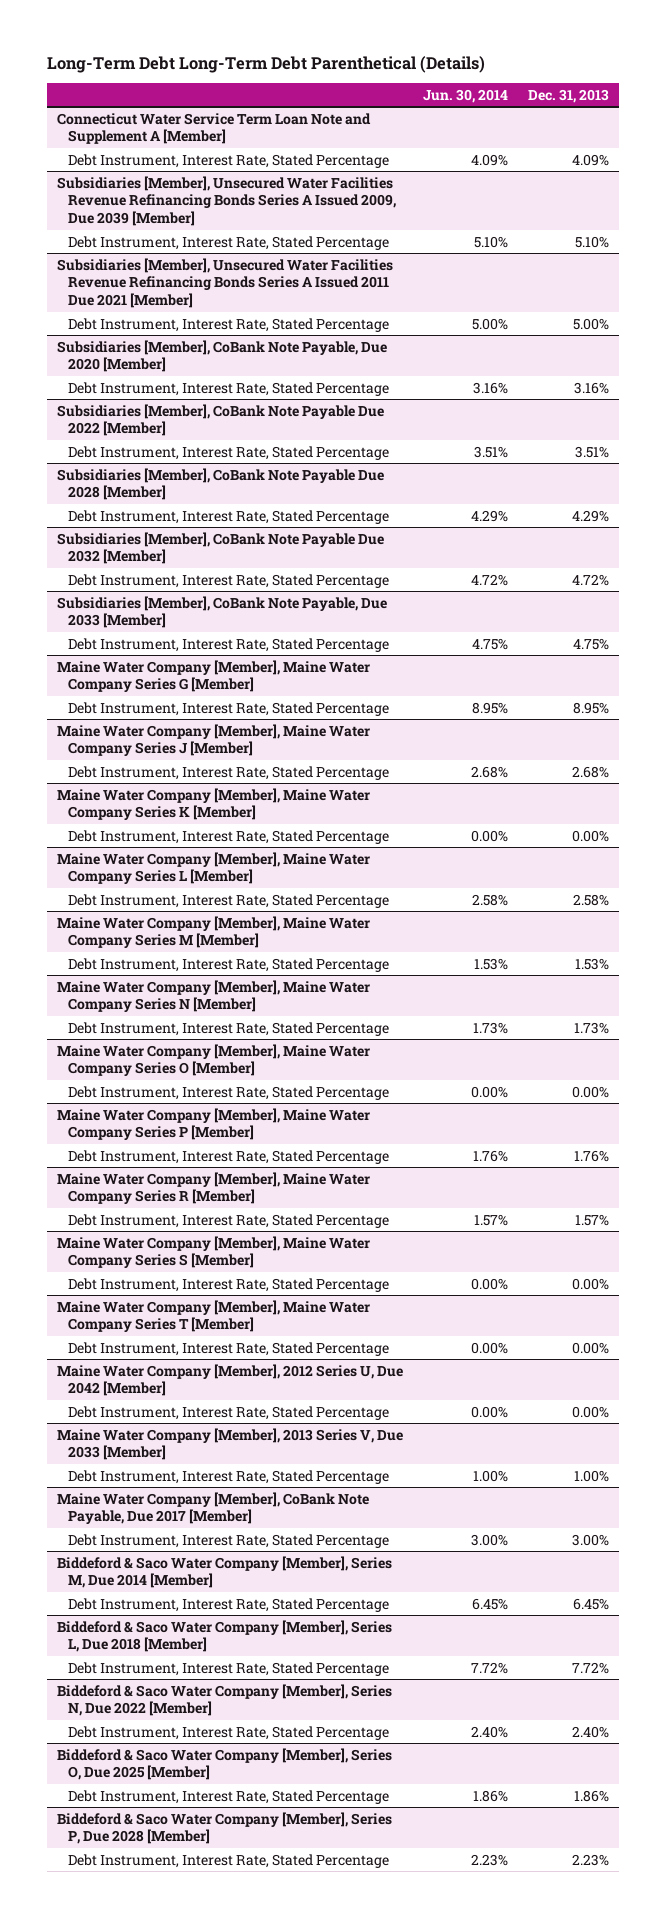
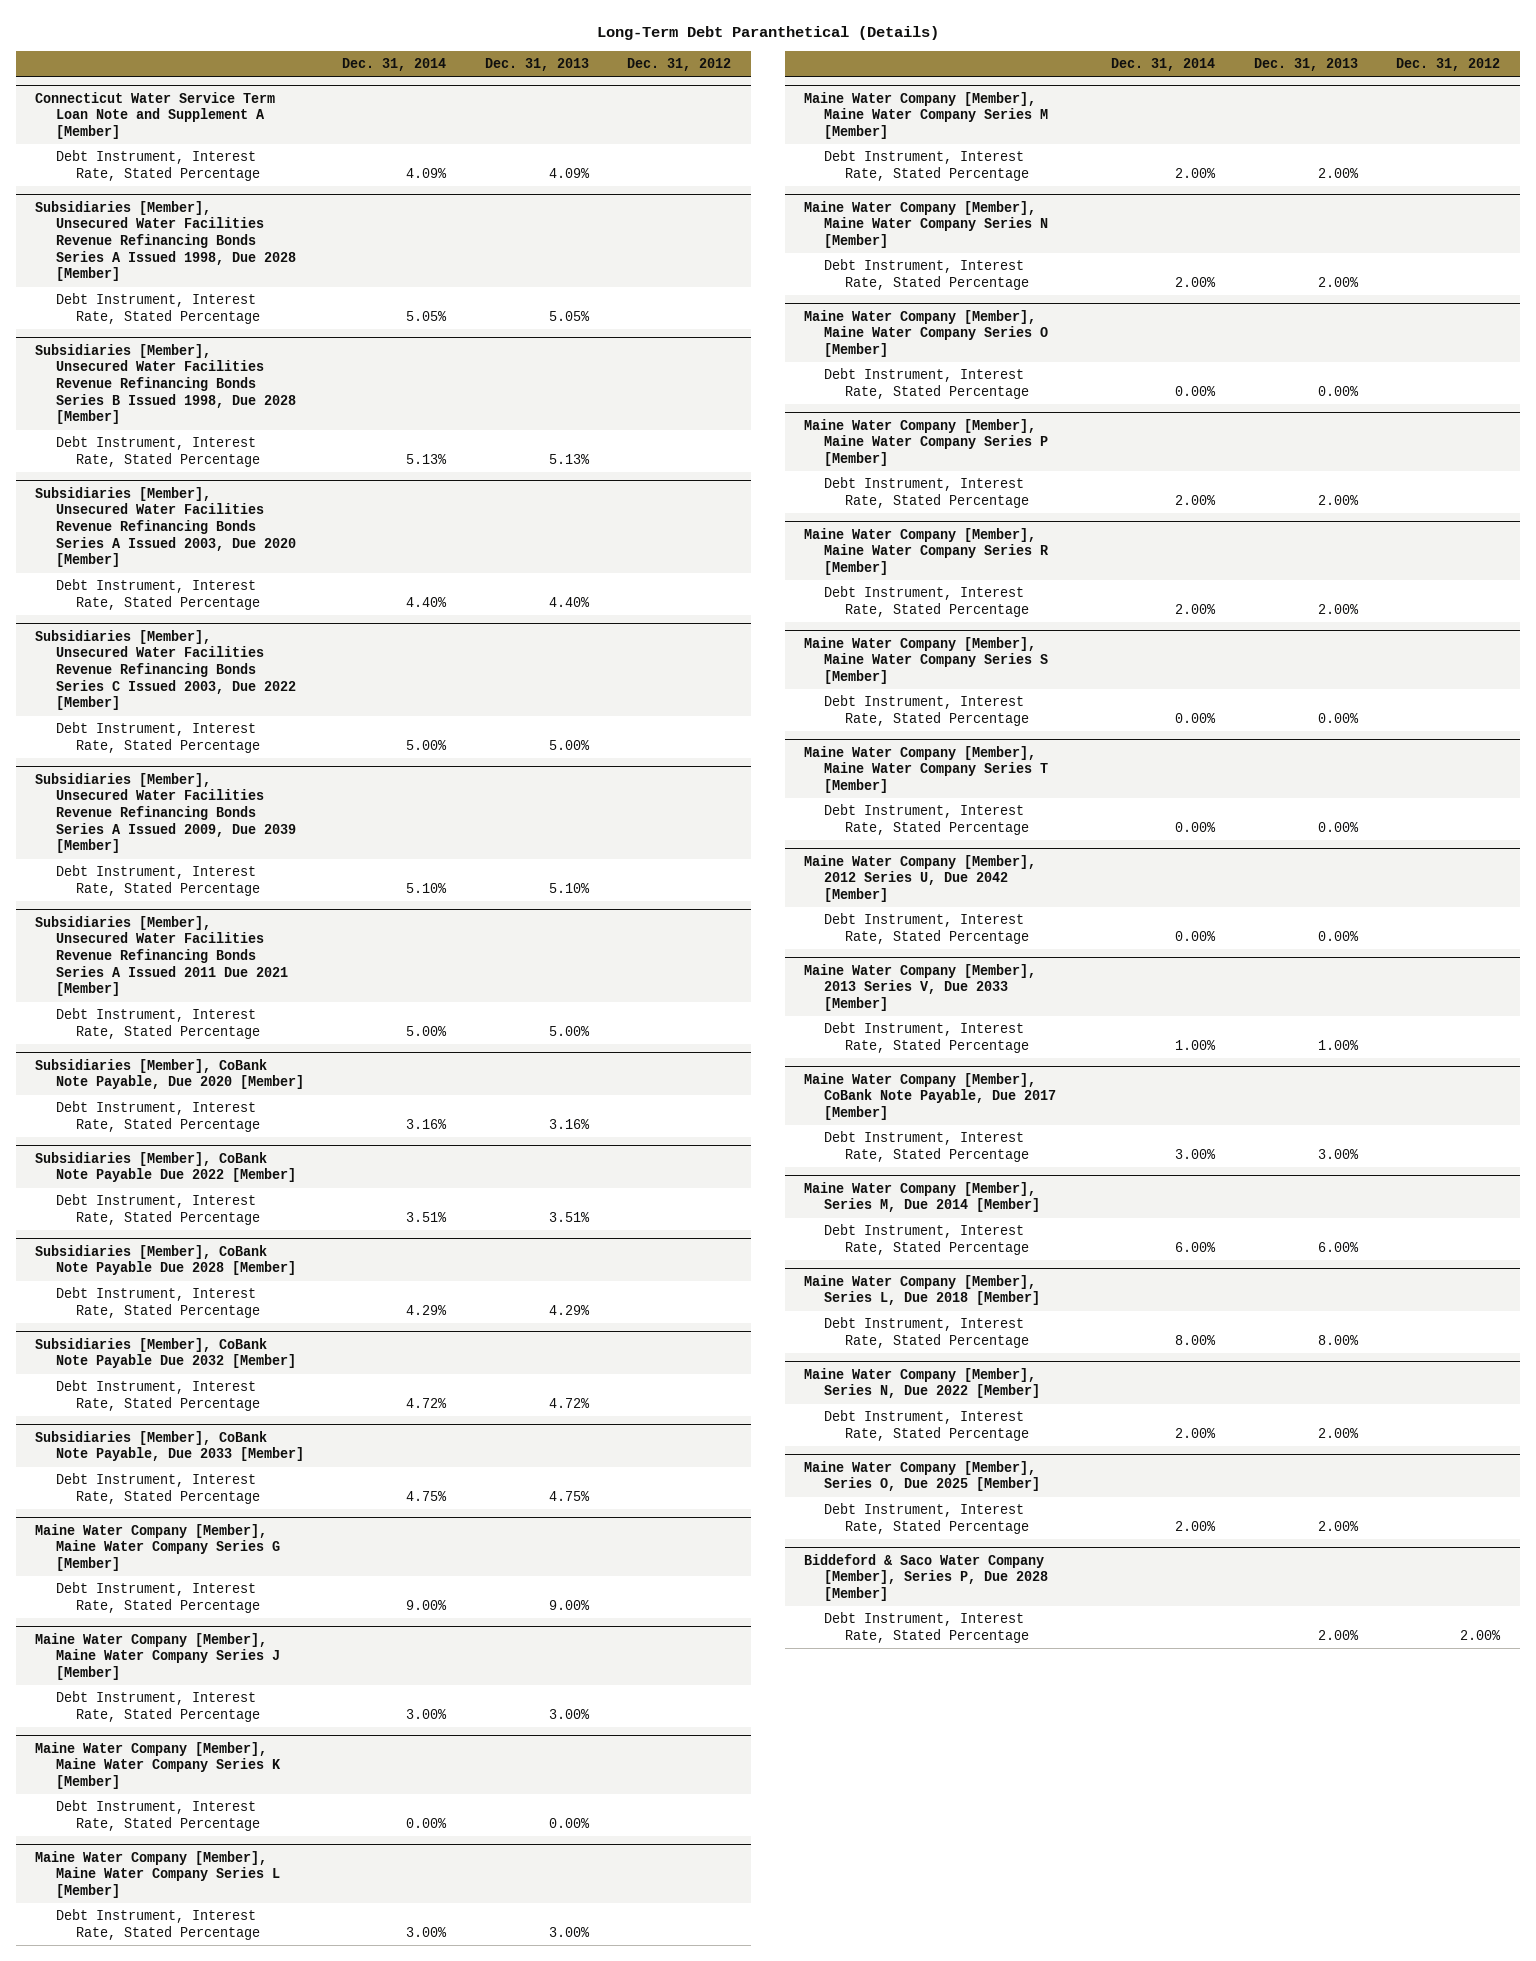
- Long-Term Debt Long-Term Debt Parenthetical (Details)
+ Long-Term Debt Paranthetical (Details)
- | Jun. 30, 2014 | Dec. 31, 2013
+ | Dec. 31, 2014 | Dec. 31, 2013 | Dec. 31, 2012
+ Subsidiaries [Member], Unsecured Water Facilities Revenue Refinancing Bonds Series A Issued 1998, Due 2028 [Member]
+ Debt Instrument, Interest Rate, Stated Percentage | 5.05% | 5.05% |
+ Subsidiaries [Member], Unsecured Water Facilities Revenue Refinancing Bonds Series B Issued 1998, Due 2028 [Member]
+ Debt Instrument, Interest Rate, Stated Percentage | 5.13% | 5.13% |
+ Subsidiaries [Member], Unsecured Water Facilities Revenue Refinancing Bonds Series A Issued 2003, Due 2020 [Member]
+ Debt Instrument, Interest Rate, Stated Percentage | 4.40% | 4.40% |
+ Subsidiaries [Member], Unsecured Water Facilities Revenue Refinancing Bonds Series C Issued 2003, Due 2022 [Member]
+ Debt Instrument, Interest Rate, Stated Percentage | 5.00% | 5.00% |
@ Maine Water Company [Member], Maine Water Company Series G [Member]
- Debt Instrument, Interest Rate, Stated Percentage | 8.95% | 8.95%
+ Debt Instrument, Interest Rate, Stated Percentage | 9.00% | 9.00% |
@ Maine Water Company [Member], Maine Water Company Series J [Member]
- Debt Instrument, Interest Rate, Stated Percentage | 2.68% | 2.68%
+ Debt Instrument, Interest Rate, Stated Percentage | 3.00% | 3.00% |
@ Maine Water Company [Member], Maine Water Company Series L [Member]
- Debt Instrument, Interest Rate, Stated Percentage | 2.58% | 2.58%
+ Debt Instrument, Interest Rate, Stated Percentage | 3.00% | 3.00% |
@ Maine Water Company [Member], Maine Water Company Series M [Member]
- Debt Instrument, Interest Rate, Stated Percentage | 1.53% | 1.53%
+ Debt Instrument, Interest Rate, Stated Percentage | 2.00% | 2.00% |
@ Maine Water Company [Member], Maine Water Company Series N [Member]
- Debt Instrument, Interest Rate, Stated Percentage | 1.73% | 1.73%
+ Debt Instrument, Interest Rate, Stated Percentage | 2.00% | 2.00% |
@ Maine Water Company [Member], Maine Water Company Series P [Member]
- Debt Instrument, Interest Rate, Stated Percentage | 1.76% | 1.76%
+ Debt Instrument, Interest Rate, Stated Percentage | 2.00% | 2.00% |
@ Maine Water Company [Member], Maine Water Company Series R [Member]
- Debt Instrument, Interest Rate, Stated Percentage | 1.57% | 1.57%
+ Debt Instrument, Interest Rate, Stated Percentage | 2.00% | 2.00% |
- Biddeford & Saco Water Company [Member], Series M, Due 2014 [Member]
- Debt Instrument, Interest Rate, Stated Percentage | 6.45% | 6.45%
- Biddeford & Saco Water Company [Member], Series L, Due 2018 [Member]
- Debt Instrument, Interest Rate, Stated Percentage | 7.72% | 7.72%
- Biddeford & Saco Water Company [Member], Series N, Due 2022 [Member]
- Debt Instrument, Interest Rate, Stated Percentage | 2.40% | 2.40%
- Biddeford & Saco Water Company [Member], Series O, Due 2025 [Member]
- Debt Instrument, Interest Rate, Stated Percentage | 1.86% | 1.86%
+ Maine Water Company [Member], Series M, Due 2014 [Member]
+ Debt Instrument, Interest Rate, Stated Percentage | 6.00% | 6.00% |
+ Maine Water Company [Member], Series L, Due 2018 [Member]
+ Debt Instrument, Interest Rate, Stated Percentage | 8.00% | 8.00% |
+ Maine Water Company [Member], Series N, Due 2022 [Member]
+ Debt Instrument, Interest Rate, Stated Percentage | 2.00% | 2.00% |
+ Maine Water Company [Member], Series O, Due 2025 [Member]
+ Debt Instrument, Interest Rate, Stated Percentage | 2.00% | 2.00% |
@ Biddeford & Saco Water Company [Member], Series P, Due 2028 [Member]
- Debt Instrument, Interest Rate, Stated Percentage | 2.23% | 2.23%
+ Debt Instrument, Interest Rate, Stated Percentage | | 2.00% | 2.00%

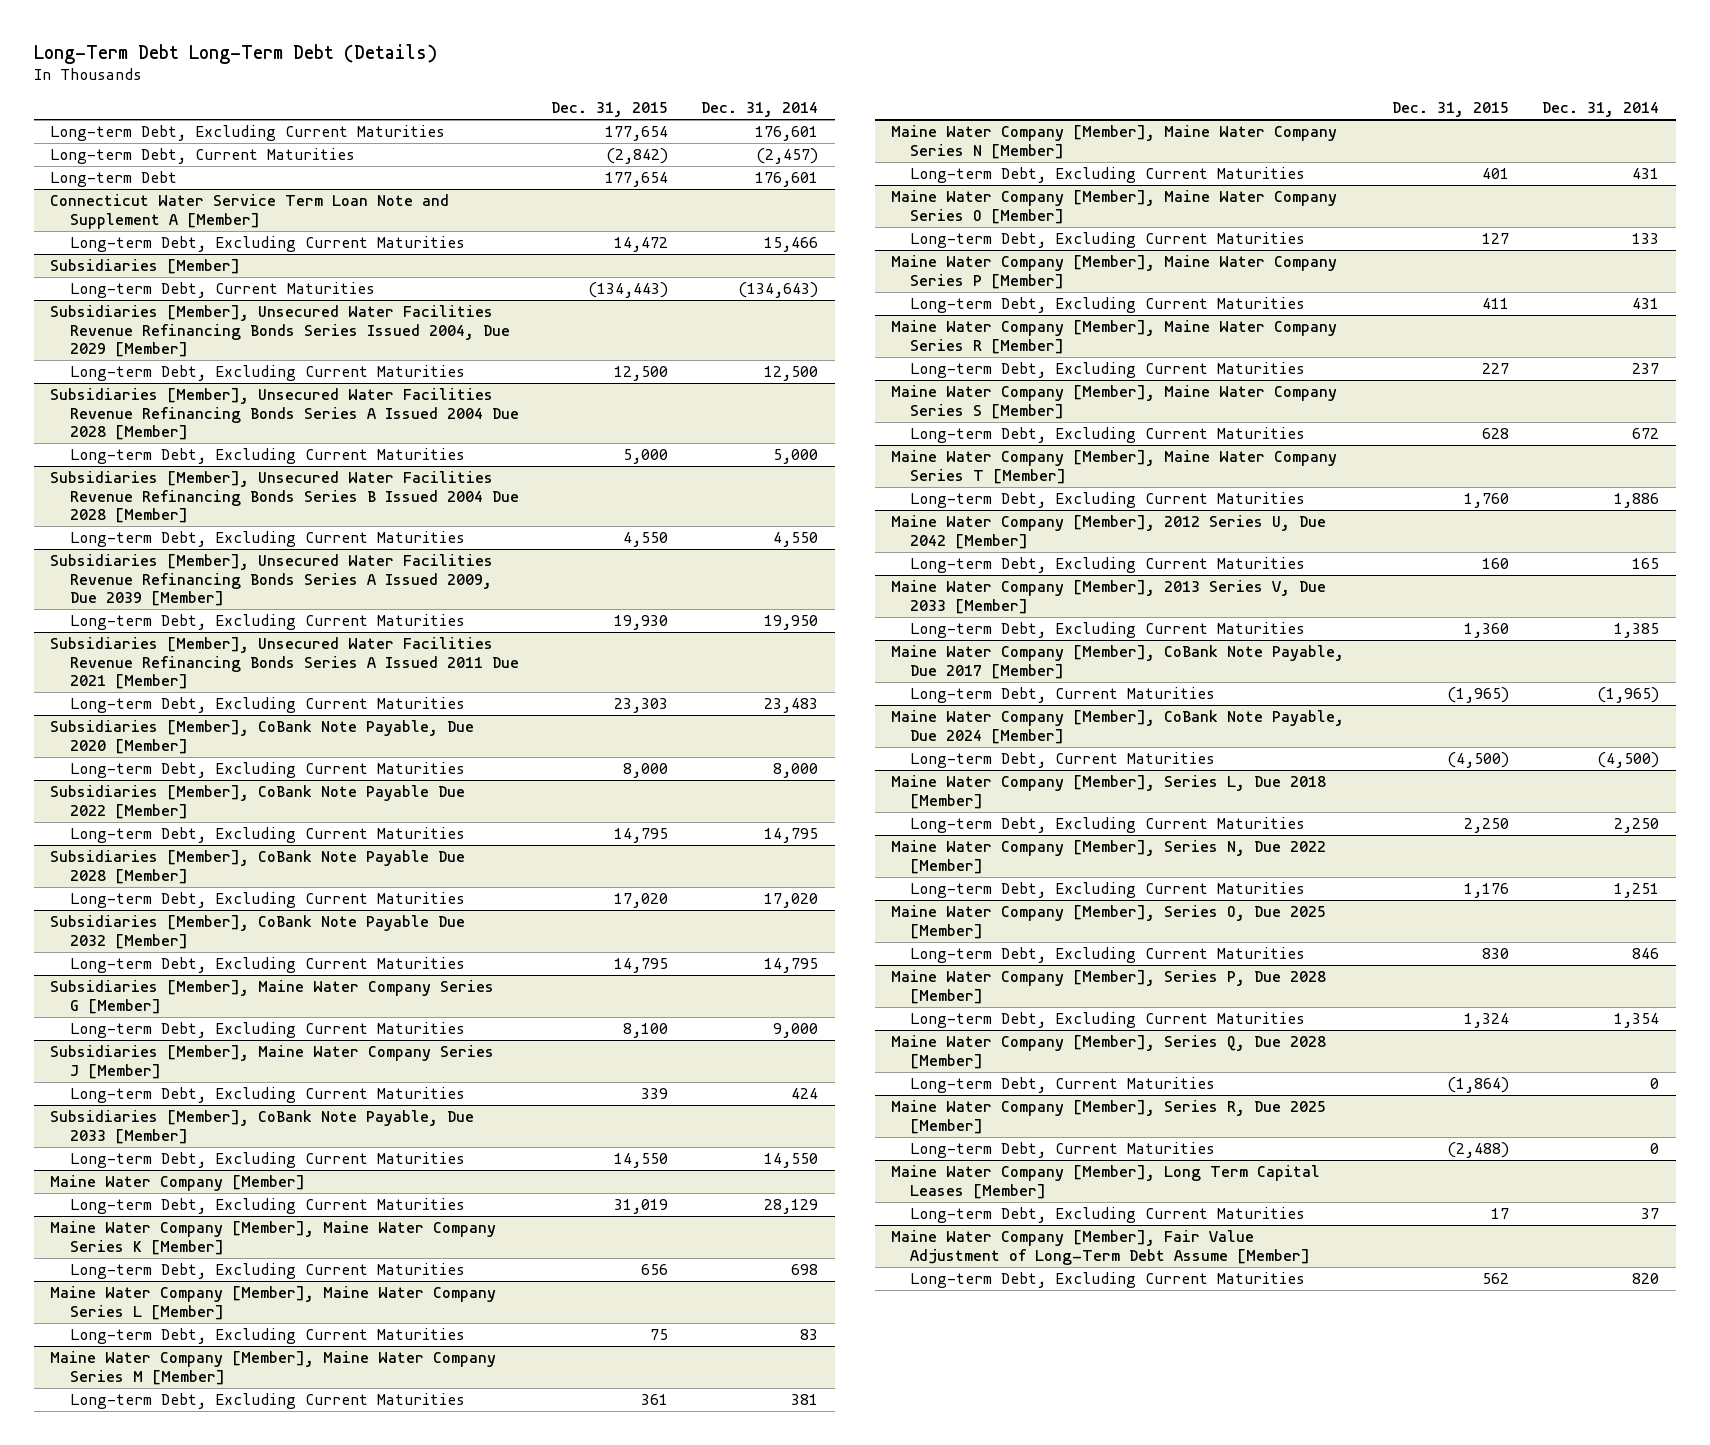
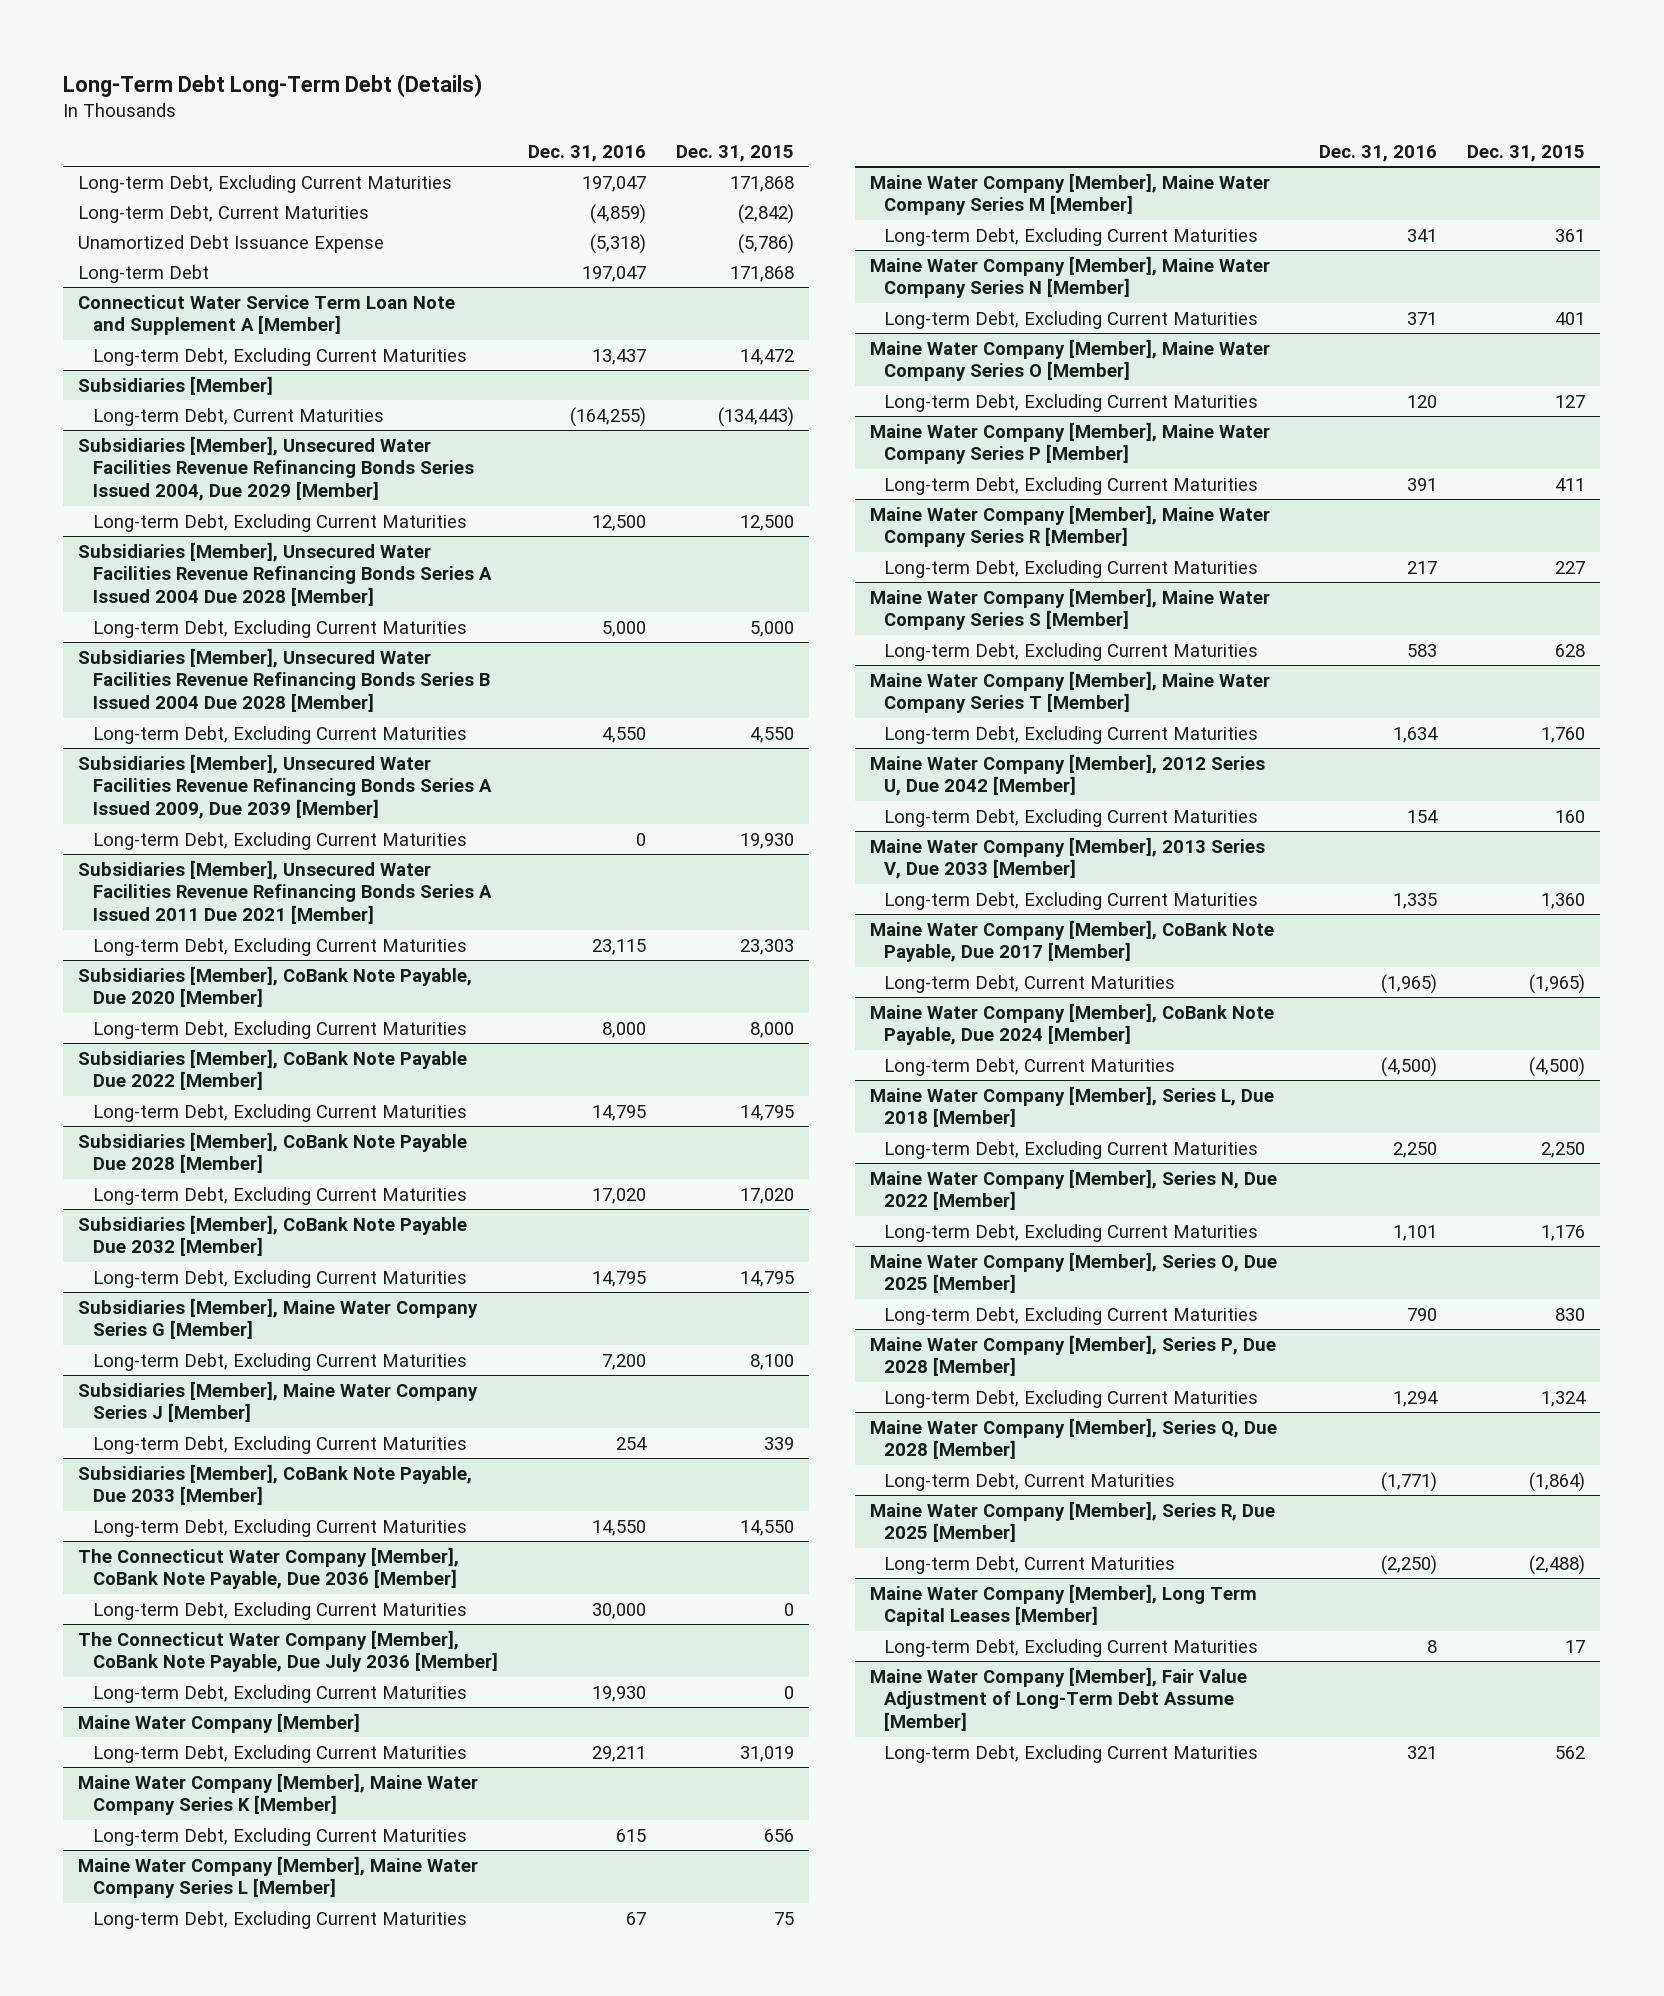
- | Dec. 31, 2015 | Dec. 31, 2014
+ | Dec. 31, 2016 | Dec. 31, 2015
- Long-term Debt, Excluding Current Maturities | 177,654 | 176,601
+ Long-term Debt, Excluding Current Maturities | 197,047 | 171,868
- Long-term Debt | 177,654 | 176,601
+ Unamortized Debt Issuance Expense | (5,318) | (5,786)
+ Long-term Debt | 197,047 | 171,868
+ The Connecticut Water Company [Member], CoBank Note Payable, Due 2036 [Member]
+ Long-term Debt, Excluding Current Maturities | 30,000 | 0
+ The Connecticut Water Company [Member], CoBank Note Payable, Due July 2036 [Member]
+ Long-term Debt, Excluding Current Maturities | 19,930 | 0

